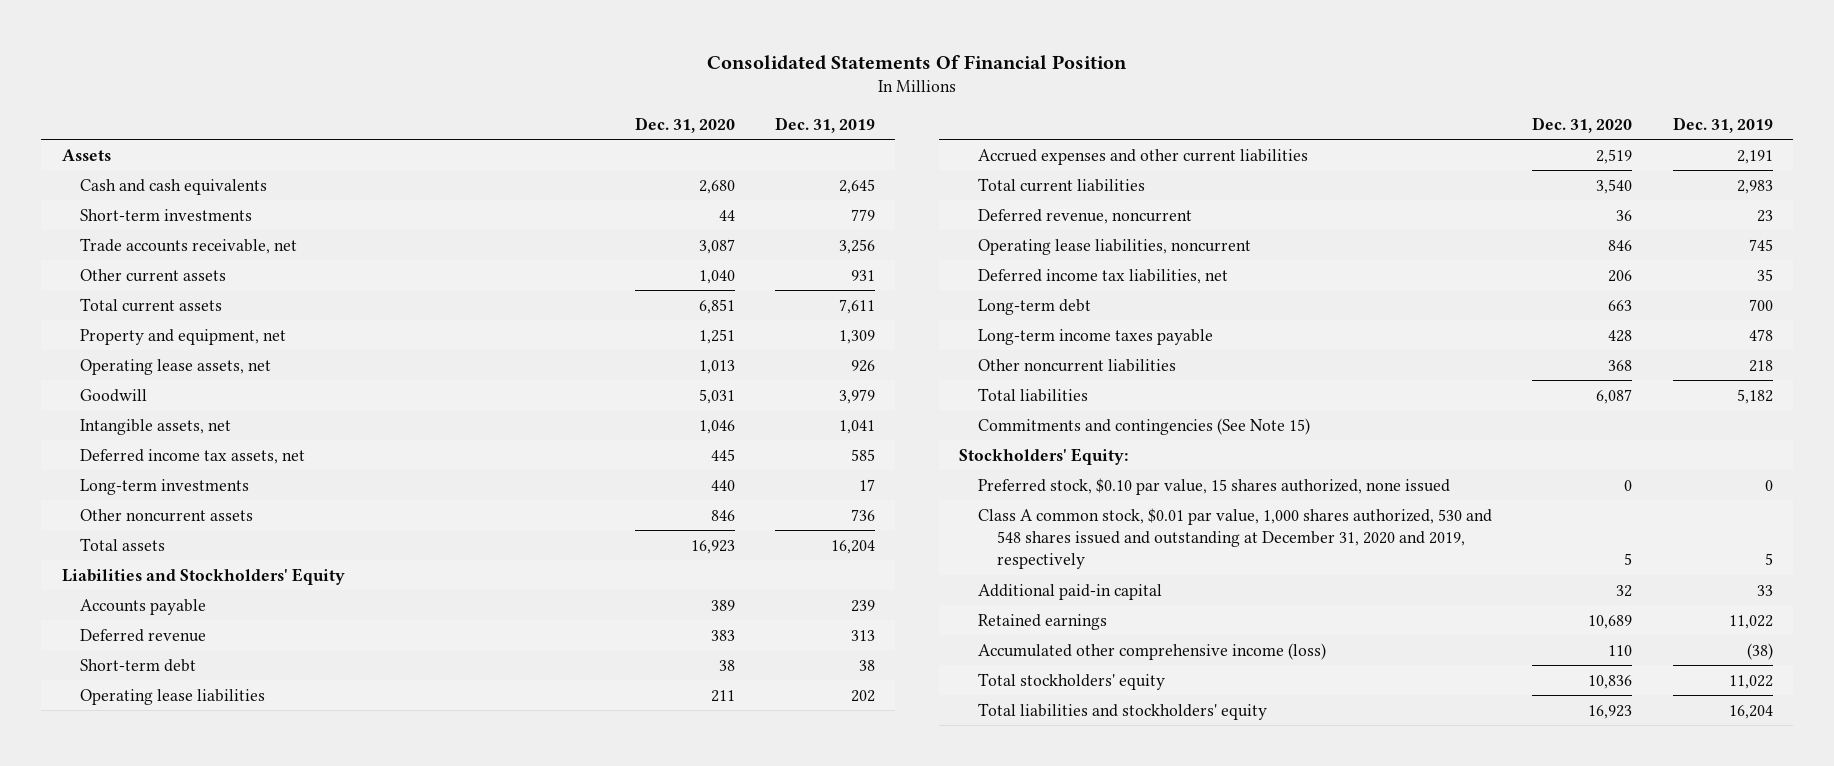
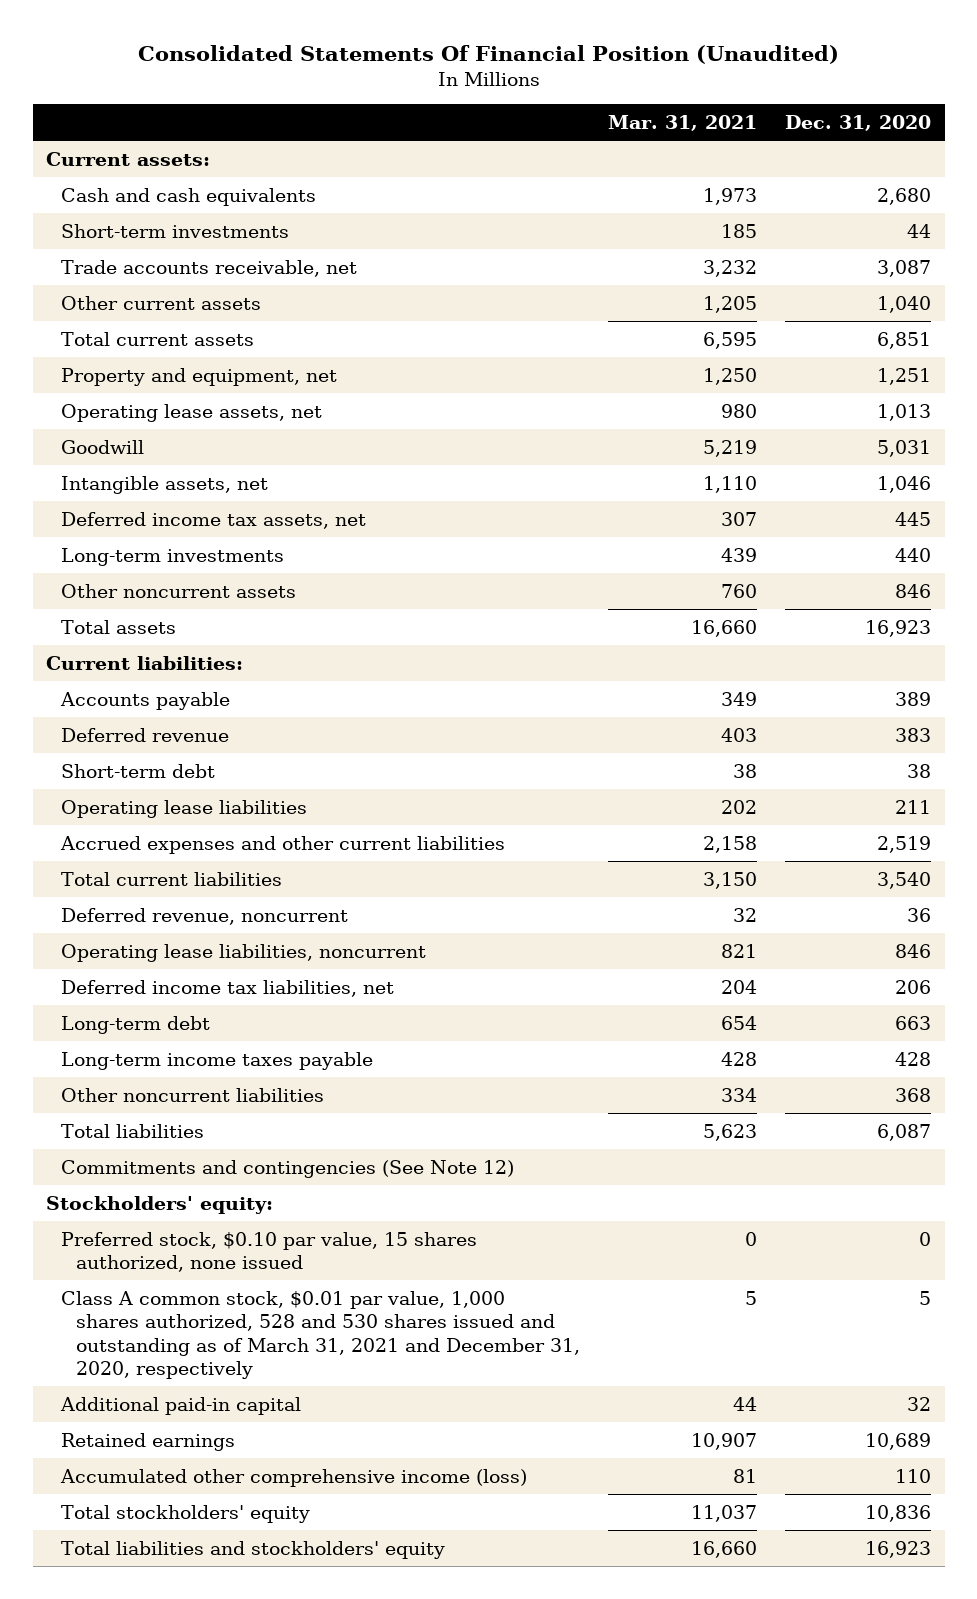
- Consolidated Statements Of Financial Position
+ Consolidated Statements Of Financial Position (Unaudited)
- | Dec. 31, 2020 | Dec. 31, 2019
+ | Mar. 31, 2021 | Dec. 31, 2020
- Assets
+ Current assets:
- Liabilities and Stockholders' Equity
+ Current liabilities:
- Commitments and contingencies (See Note 15)
- Stockholders' Equity:
+ Commitments and contingencies (See Note 12)
+ Stockholders' equity:
- Class A common stock, $0.01 par value, 1,000 shares authorized, 530 and 548 shares issued and outstanding at December 31, 2020 and 2019, respectively | 5 | 5
+ Class A common stock, $0.01 par value, 1,000 shares authorized, 528 and 530 shares issued and outstanding as of March 31, 2021 and December 31, 2020, respectively | 5 | 5

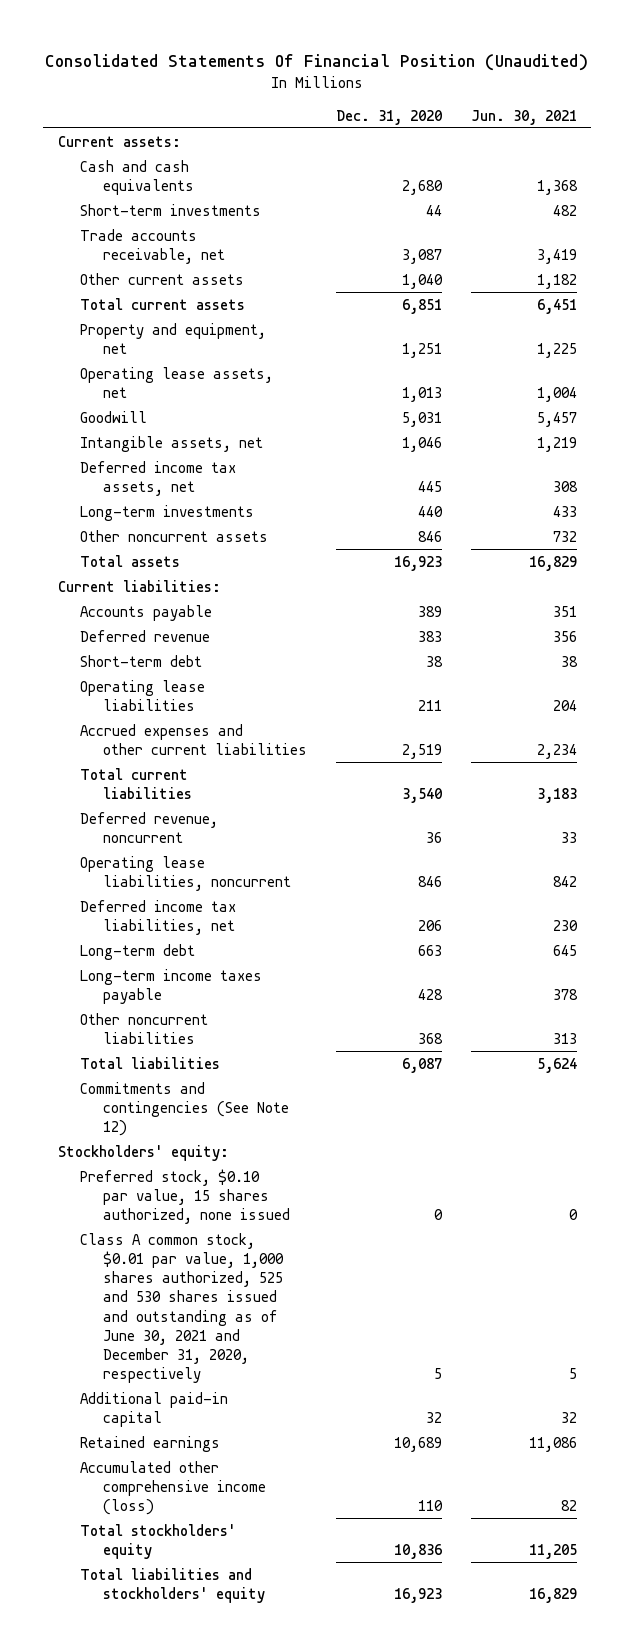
- | Mar. 31, 2021 | Dec. 31, 2020
+ | Dec. 31, 2020 | Jun. 30, 2021
- Class A common stock, $0.01 par value, 1,000 shares authorized, 528 and 530 shares issued and outstanding as of March 31, 2021 and December 31, 2020, respectively | 5 | 5
+ Class A common stock, $0.01 par value, 1,000 shares authorized, 525 and 530 shares issued and outstanding as of June 30, 2021 and December 31, 2020, respectively | 5 | 5

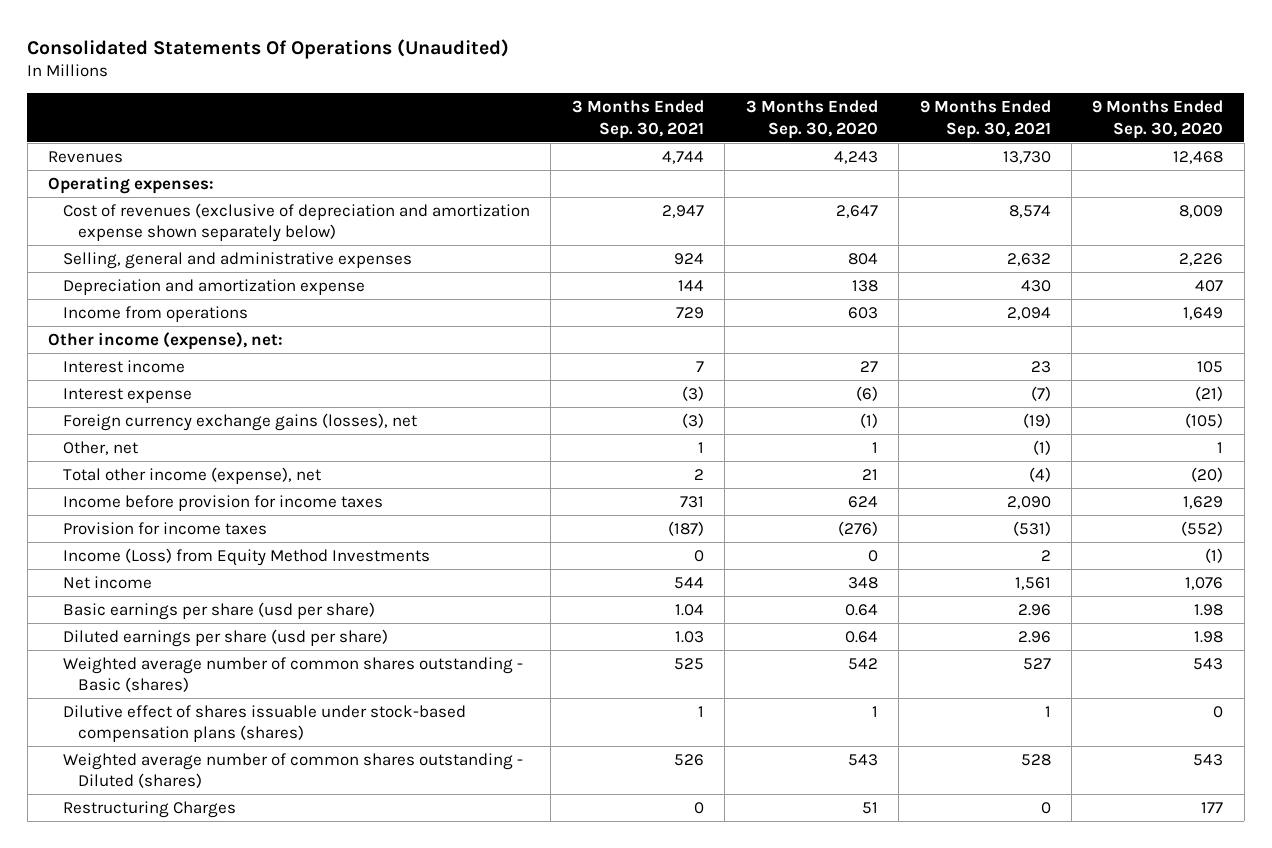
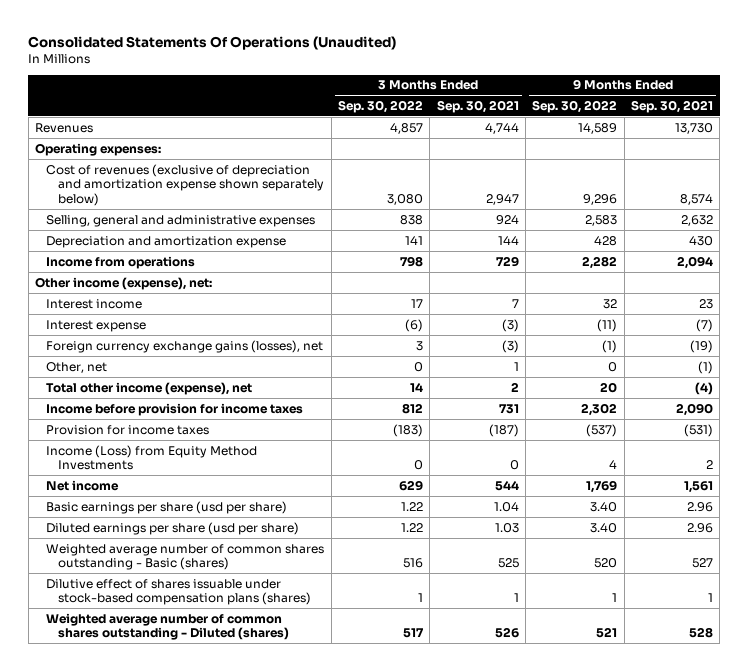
- | 3 Months Ended Sep. 30, 2021 | 3 Months Ended Sep. 30, 2020 | 9 Months Ended Sep. 30, 2021 | 9 Months Ended Sep. 30, 2020
+ | 3 Months Ended Sep. 30, 2022 | 3 Months Ended Sep. 30, 2021 | 9 Months Ended Sep. 30, 2022 | 9 Months Ended Sep. 30, 2021
- Restructuring Charges | 0 | 51 | 0 | 177

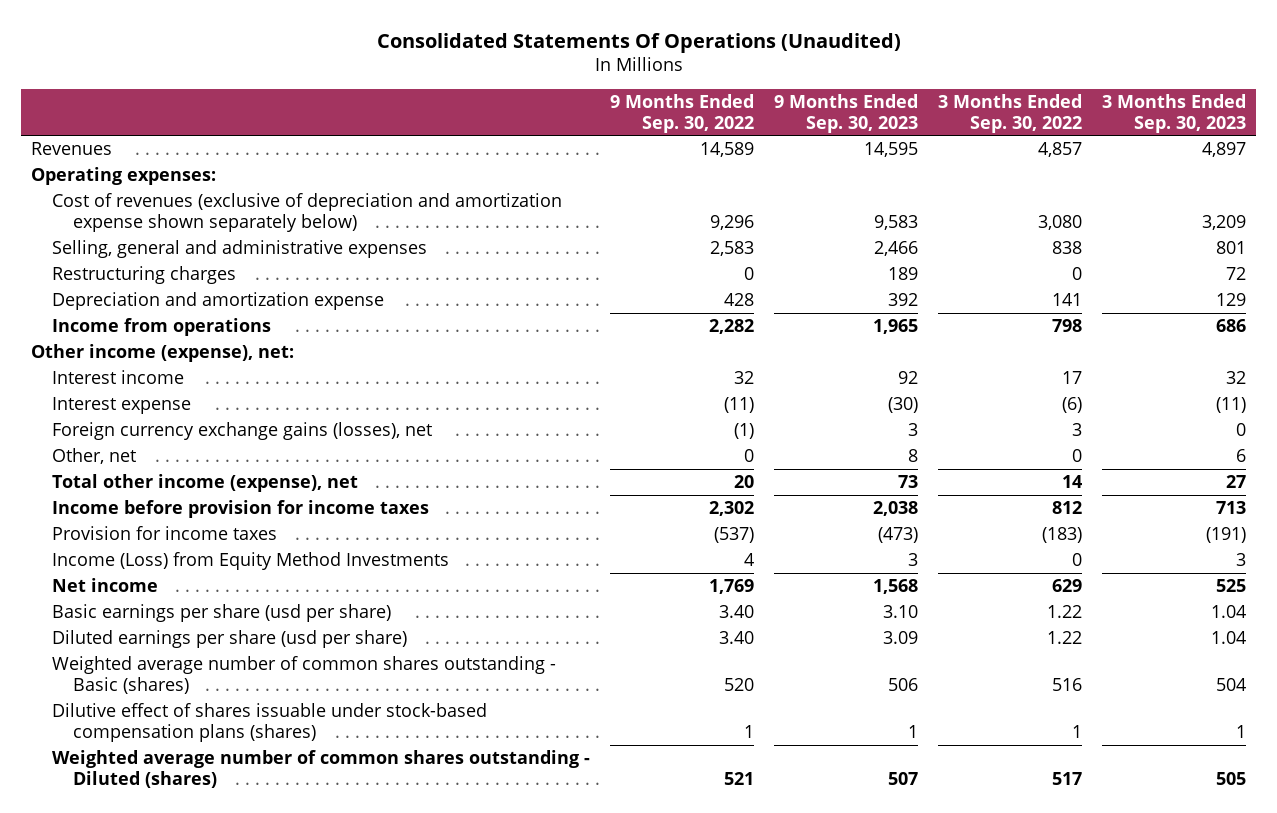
- | 3 Months Ended Sep. 30, 2022 | 3 Months Ended Sep. 30, 2021 | 9 Months Ended Sep. 30, 2022 | 9 Months Ended Sep. 30, 2021
+ | 9 Months Ended Sep. 30, 2022 | 9 Months Ended Sep. 30, 2023 | 3 Months Ended Sep. 30, 2022 | 3 Months Ended Sep. 30, 2023
+ Restructuring charges | 0 | 189 | 0 | 72

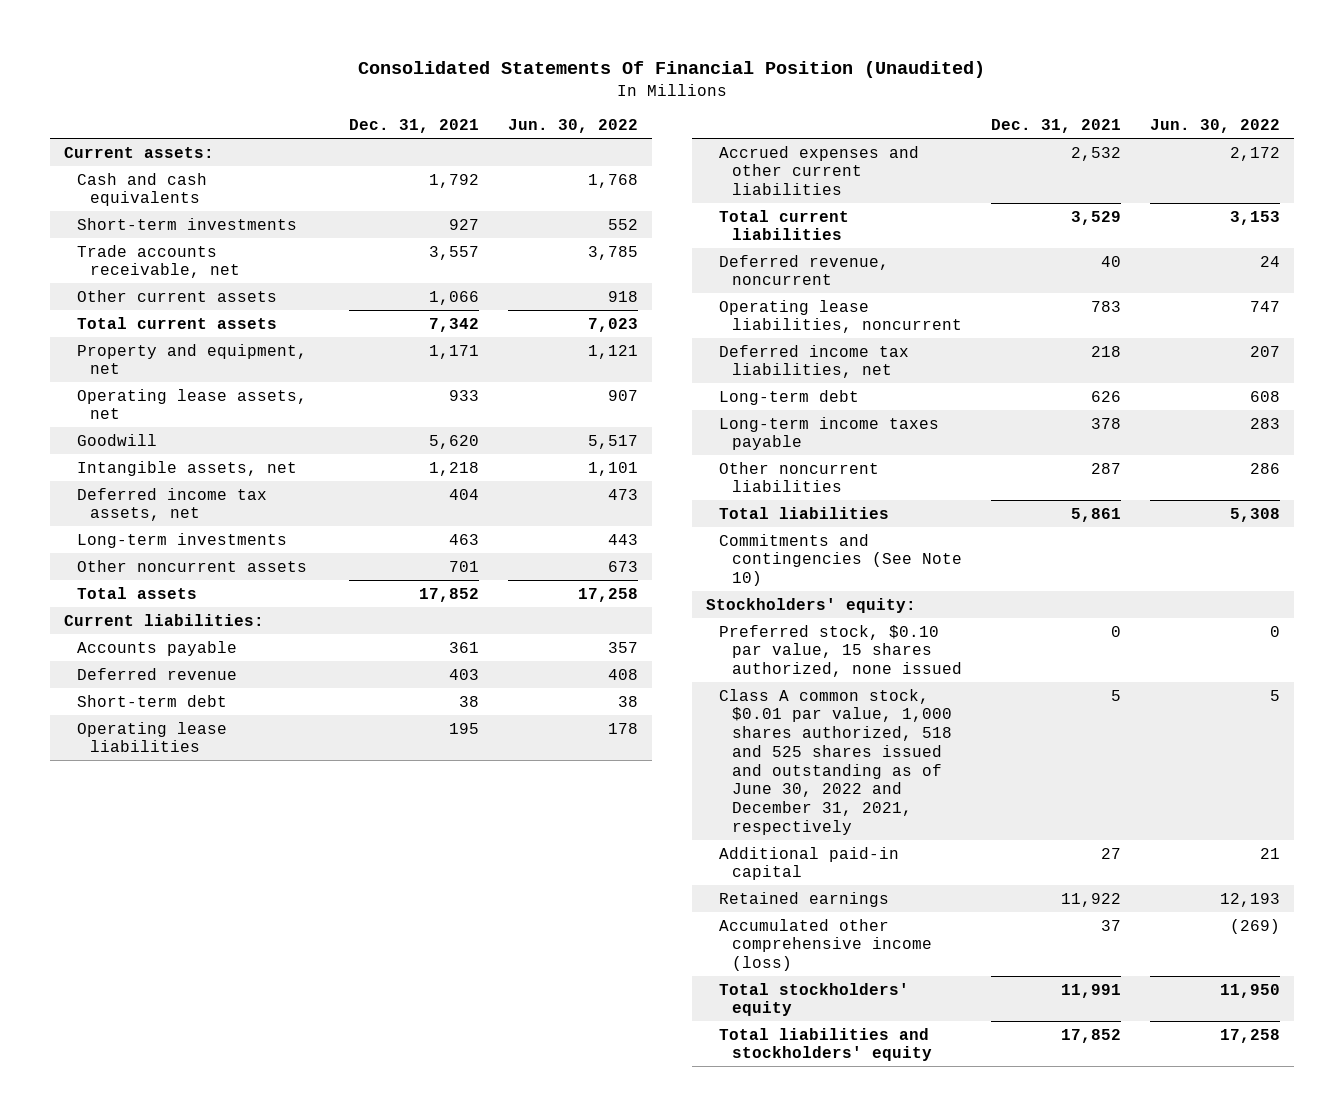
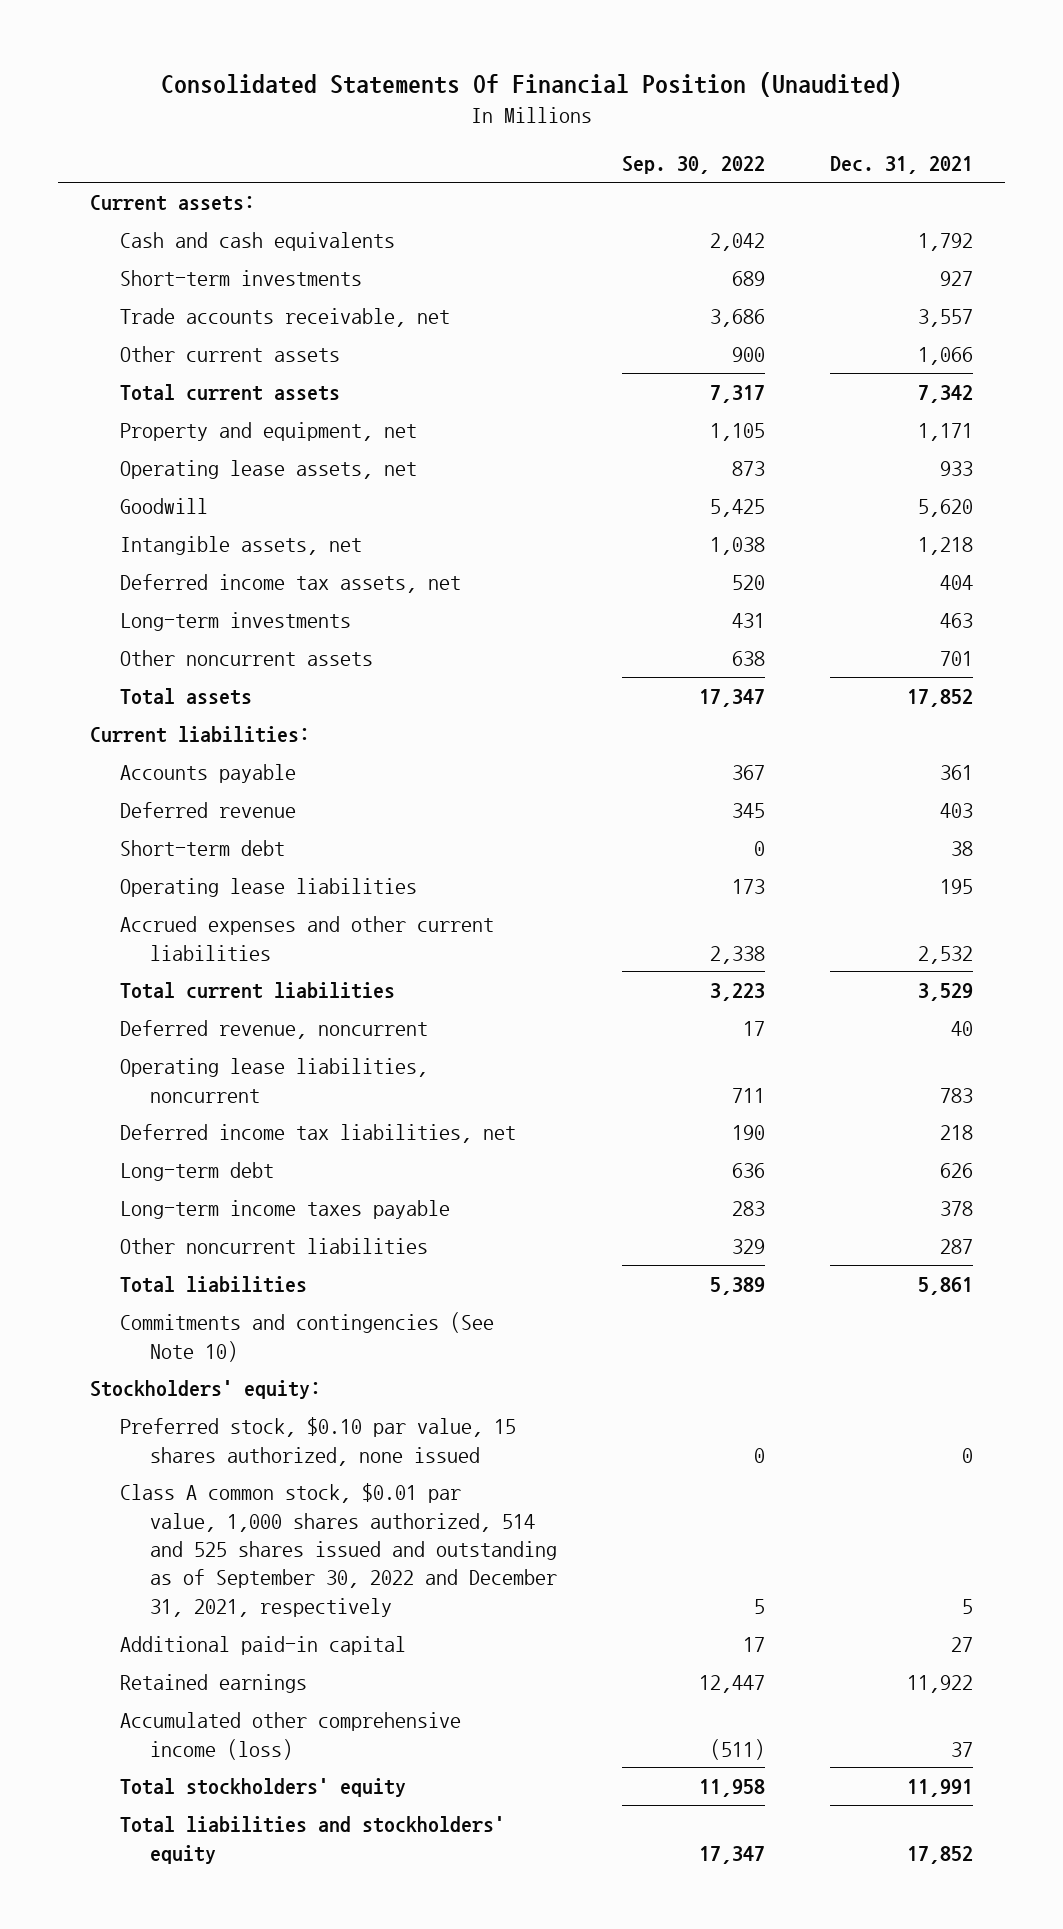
- | Dec. 31, 2021 | Jun. 30, 2022
+ | Sep. 30, 2022 | Dec. 31, 2021
- Class A common stock, $0.01 par value, 1,000 shares authorized, 518 and 525 shares issued and outstanding as of June 30, 2022 and December 31, 2021, respectively | 5 | 5
+ Class A common stock, $0.01 par value, 1,000 shares authorized, 514 and 525 shares issued and outstanding as of September 30, 2022 and December 31, 2021, respectively | 5 | 5

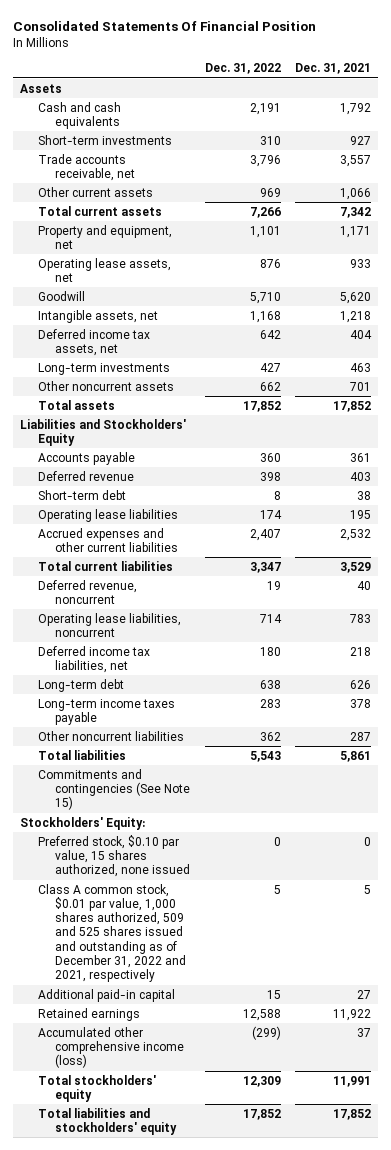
- Consolidated Statements Of Financial Position (Unaudited)
+ Consolidated Statements Of Financial Position
- | Sep. 30, 2022 | Dec. 31, 2021
+ | Dec. 31, 2022 | Dec. 31, 2021
- Current assets:
+ Assets
- Current liabilities:
+ Liabilities and Stockholders' Equity
- Commitments and contingencies (See Note 10)
- Stockholders' equity:
+ Commitments and contingencies (See Note 15)
+ Stockholders' Equity:
- Class A common stock, $0.01 par value, 1,000 shares authorized, 514 and 525 shares issued and outstanding as of September 30, 2022 and December 31, 2021, respectively | 5 | 5
+ Class A common stock, $0.01 par value, 1,000 shares authorized, 509 and 525 shares issued and outstanding as of December 31, 2022 and 2021, respectively | 5 | 5

